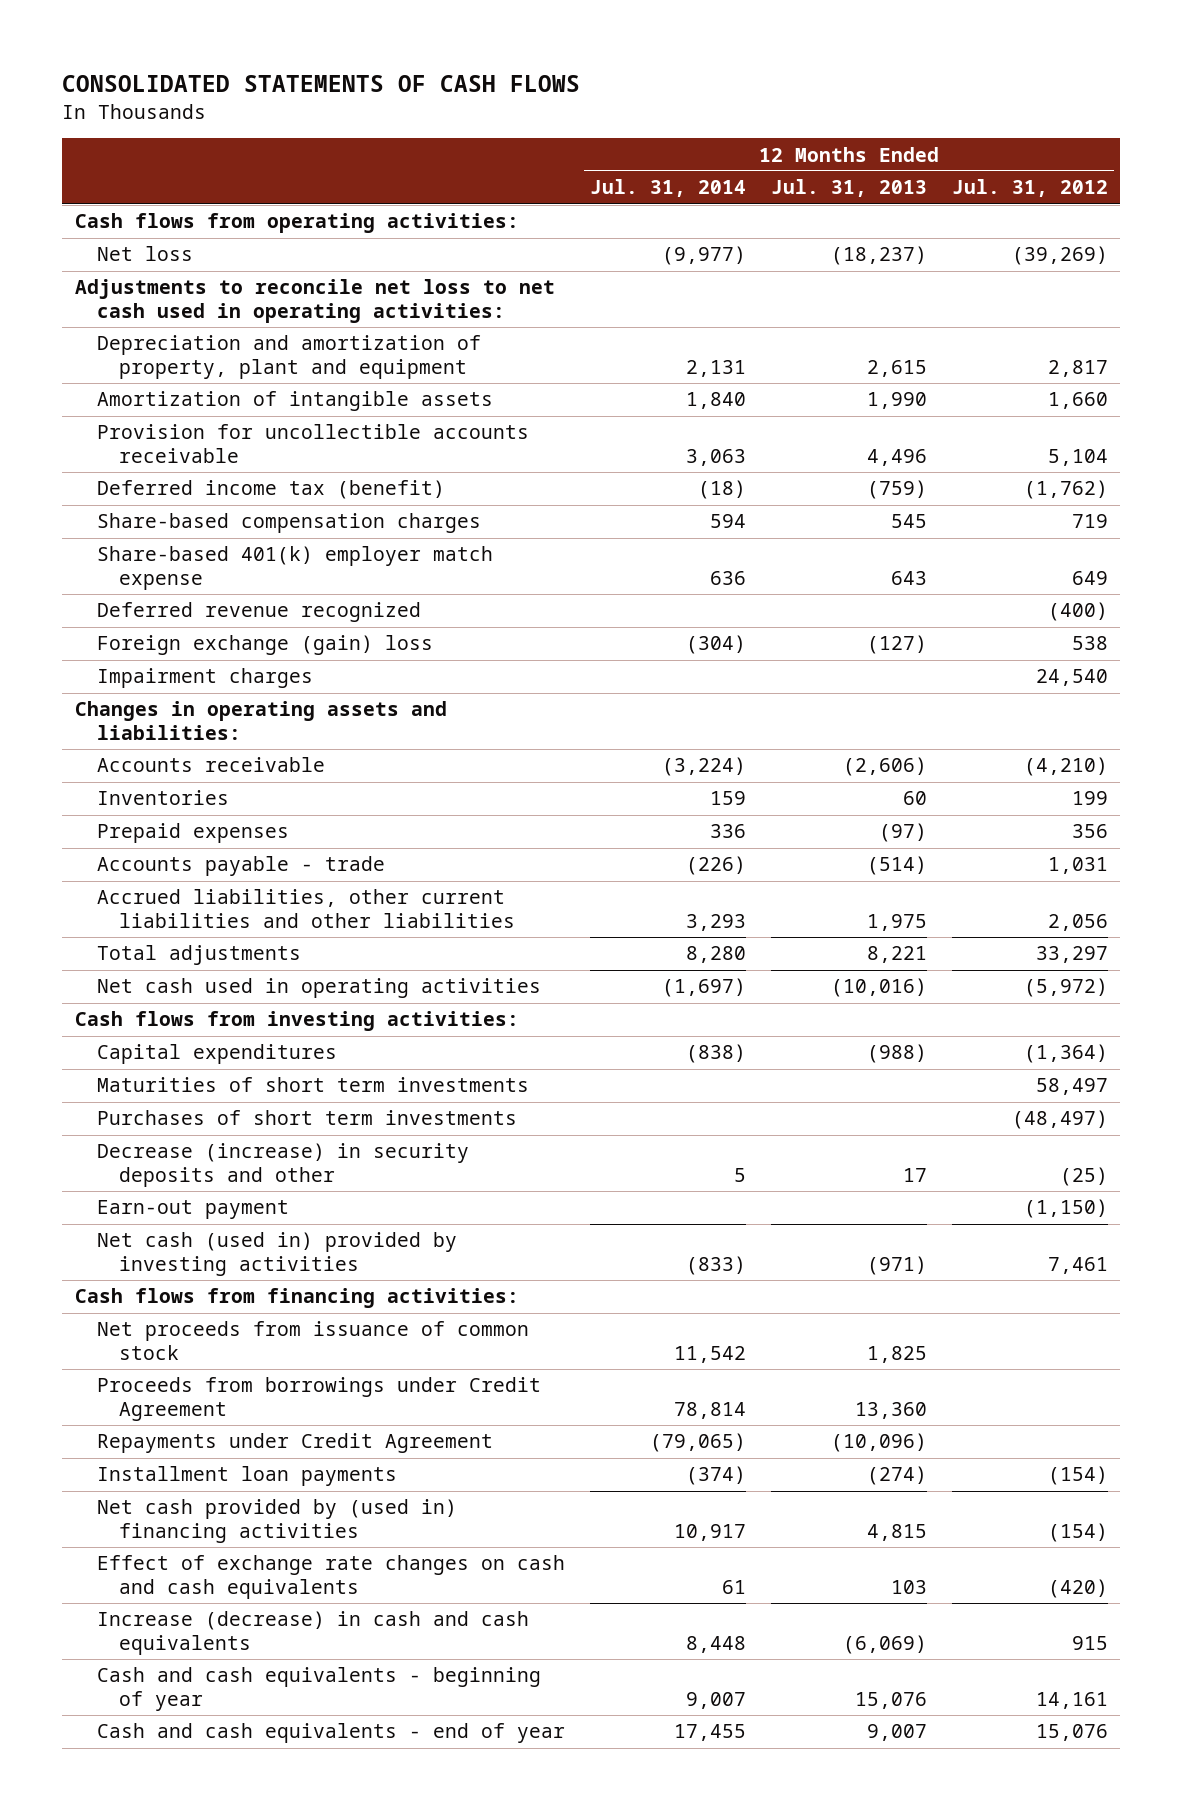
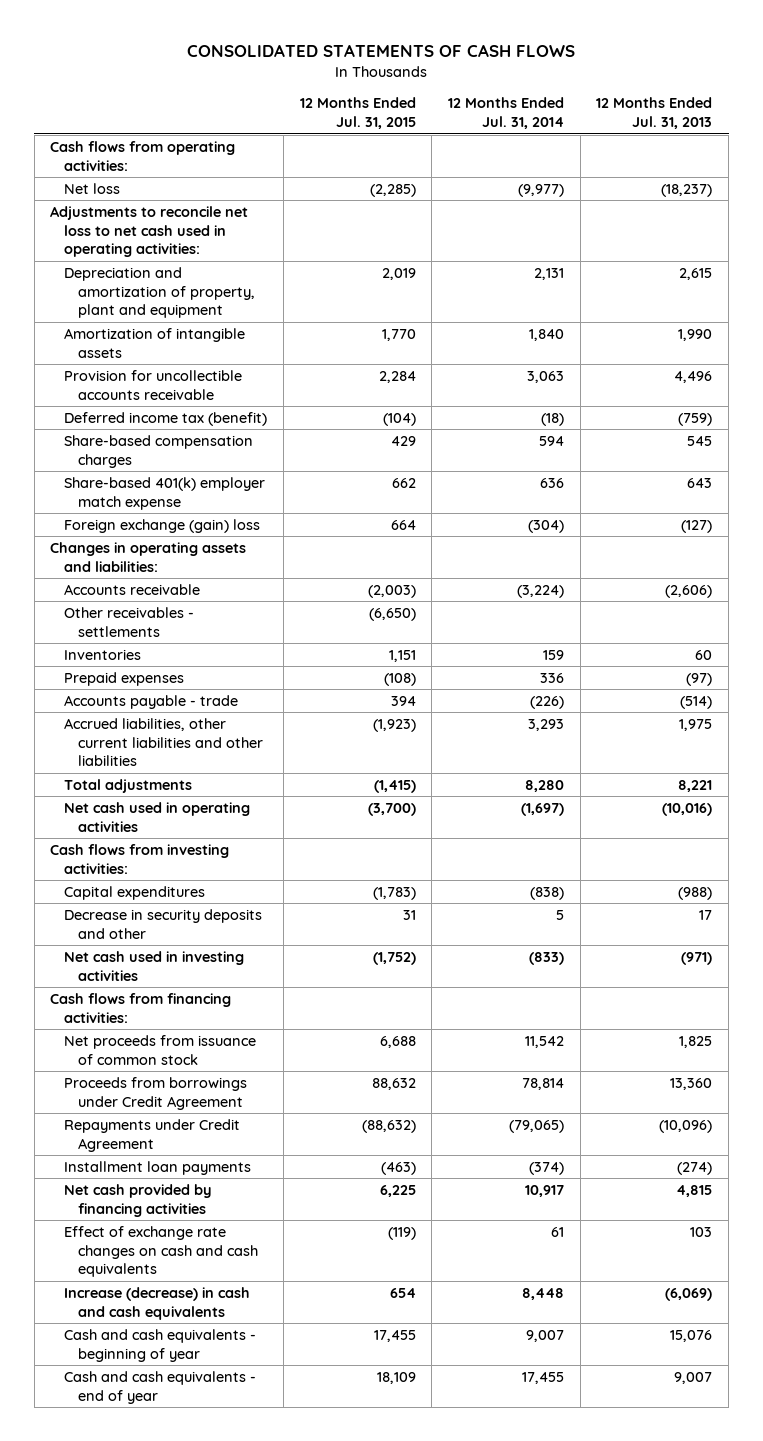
- | 12 Months Ended Jul. 31, 2014 | 12 Months Ended Jul. 31, 2013 | 12 Months Ended Jul. 31, 2012
+ | 12 Months Ended Jul. 31, 2015 | 12 Months Ended Jul. 31, 2014 | 12 Months Ended Jul. 31, 2013
- Deferred revenue recognized | | | (400)
- Impairment charges | | | 24,540
+ Other receivables - settlements | (6,650) | |
- Maturities of short term investments | | | 58,497
- Purchases of short term investments | | | (48,497)
- Decrease (increase) in security deposits and other | 5 | 17 | (25)
- Earn-out payment | | | (1,150)
- Net cash (used in) provided by investing activities | (833) | (971) | 7,461
+ Decrease in security deposits and other | 31 | 5 | 17
+ Net cash used in investing activities | (1,752) | (833) | (971)
- Net cash provided by (used in) financing activities | 10,917 | 4,815 | (154)
+ Net cash provided by financing activities | 6,225 | 10,917 | 4,815

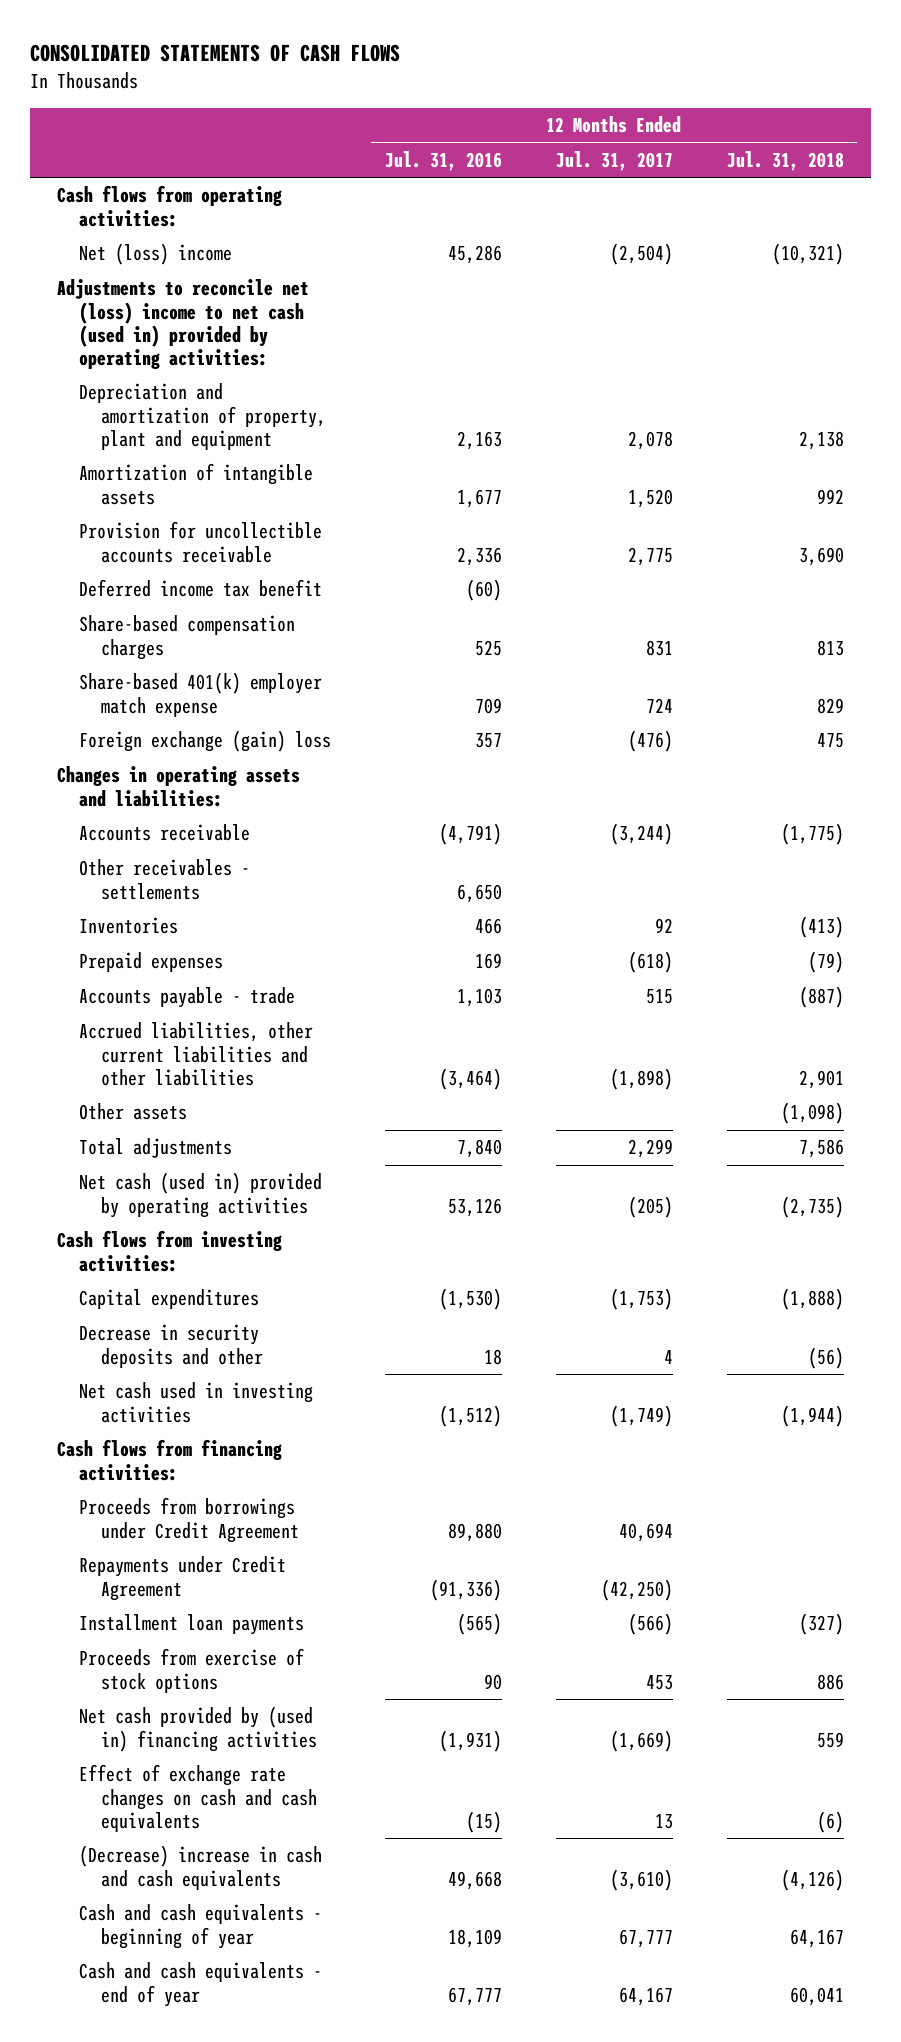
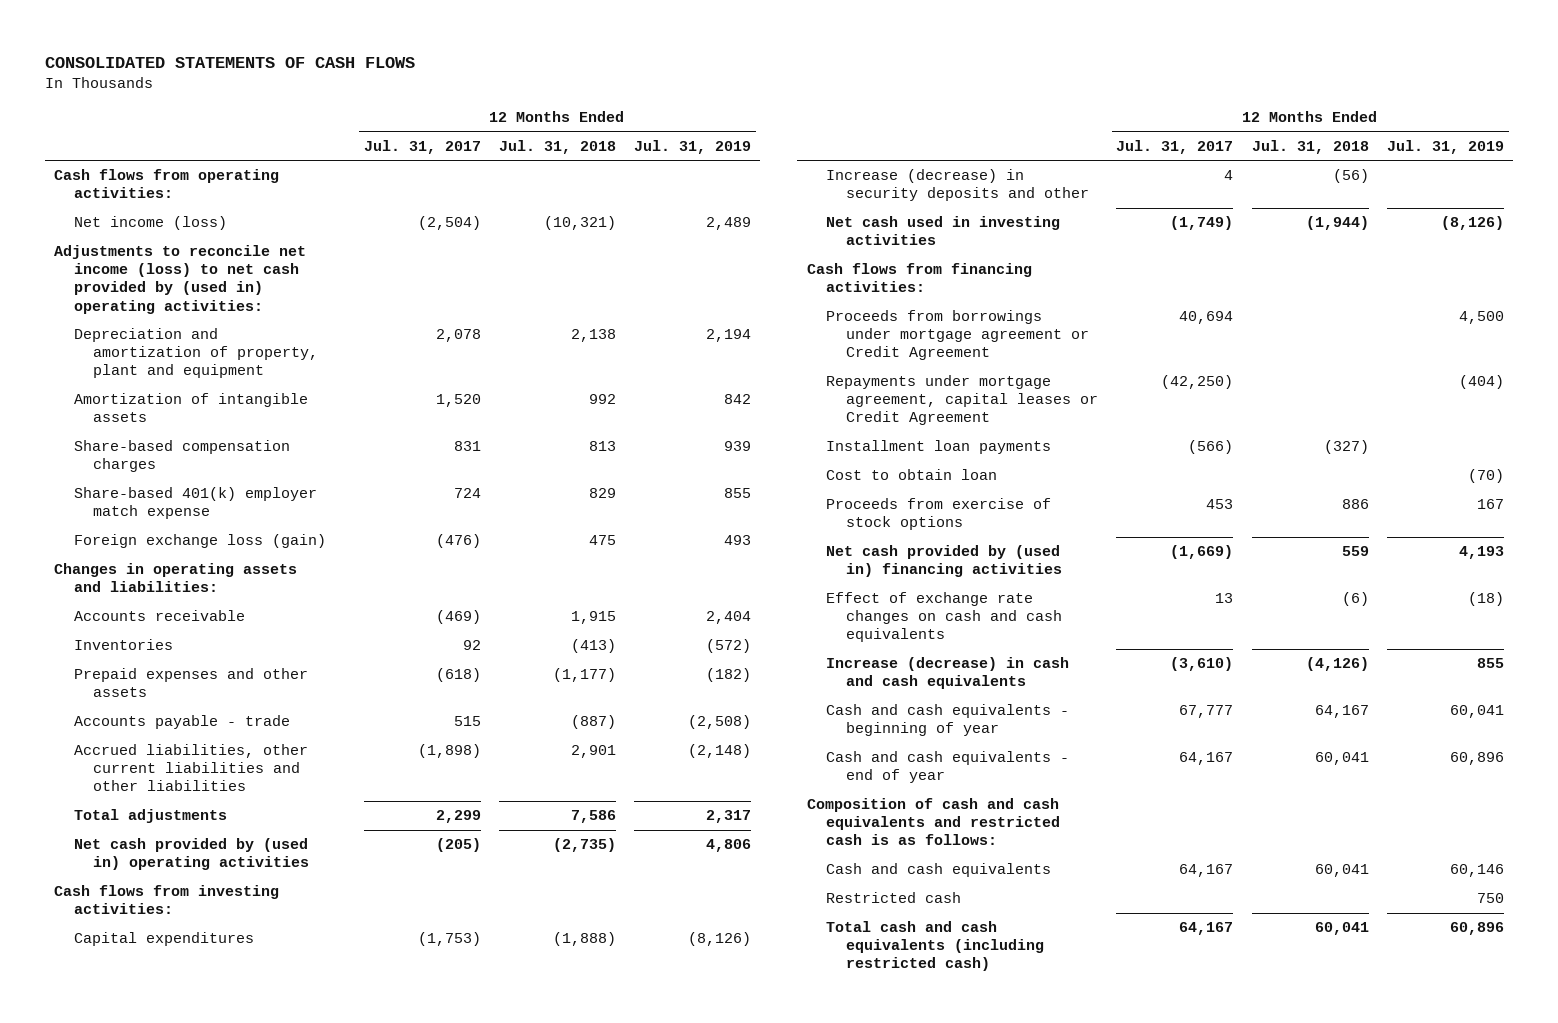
- | 12 Months Ended Jul. 31, 2016 | 12 Months Ended Jul. 31, 2017 | 12 Months Ended Jul. 31, 2018
+ | 12 Months Ended Jul. 31, 2017 | 12 Months Ended Jul. 31, 2018 | 12 Months Ended Jul. 31, 2019
- Net (loss) income | 45,286 | (2,504) | (10,321)
- Adjustments to reconcile net (loss) income to net cash (used in) provided by operating activities:
+ Net income (loss) | (2,504) | (10,321) | 2,489
+ Adjustments to reconcile net income (loss) to net cash provided by (used in) operating activities:
- Provision for uncollectible accounts receivable | 2,336 | 2,775 | 3,690
- Deferred income tax benefit | (60) | |
- Foreign exchange (gain) loss | 357 | (476) | 475
+ Foreign exchange loss (gain) | (476) | 475 | 493
- Accounts receivable | (4,791) | (3,244) | (1,775)
- Other receivables - settlements | 6,650 | |
+ Accounts receivable | (469) | 1,915 | 2,404
- Prepaid expenses | 169 | (618) | (79)
+ Prepaid expenses and other assets | (618) | (1,177) | (182)
- Other assets | | | (1,098)
- Net cash (used in) provided by operating activities | 53,126 | (205) | (2,735)
+ Net cash provided by (used in) operating activities | (205) | (2,735) | 4,806
- Decrease in security deposits and other | 18 | 4 | (56)
+ Increase (decrease) in security deposits and other | 4 | (56) |
- Proceeds from borrowings under Credit Agreement | 89,880 | 40,694 |
- Repayments under Credit Agreement | (91,336) | (42,250) |
+ Proceeds from borrowings under mortgage agreement or Credit Agreement | 40,694 | | 4,500
+ Repayments under mortgage agreement, capital leases or Credit Agreement | (42,250) | | (404)
+ Cost to obtain loan | | | (70)
- (Decrease) increase in cash and cash equivalents | 49,668 | (3,610) | (4,126)
+ Increase (decrease) in cash and cash equivalents | (3,610) | (4,126) | 855
+ Composition of cash and cash equivalents and restricted cash is as follows:
+ Cash and cash equivalents | 64,167 | 60,041 | 60,146
+ Restricted cash | | | 750
+ Total cash and cash equivalents (including restricted cash) | 64,167 | 60,041 | 60,896

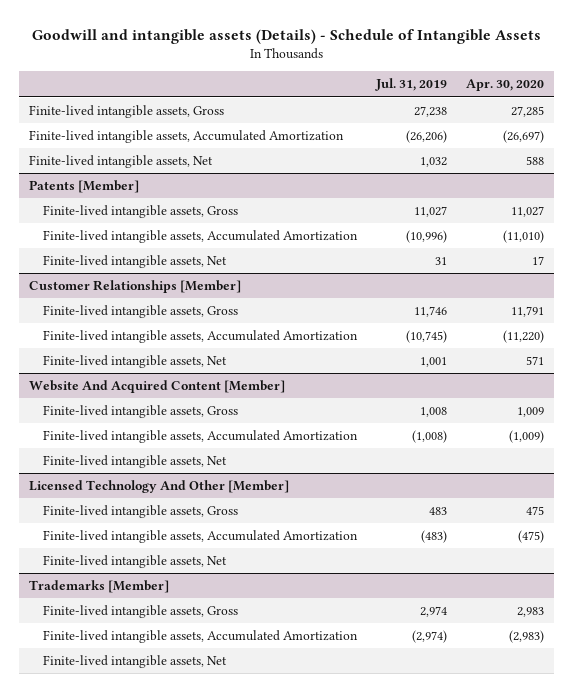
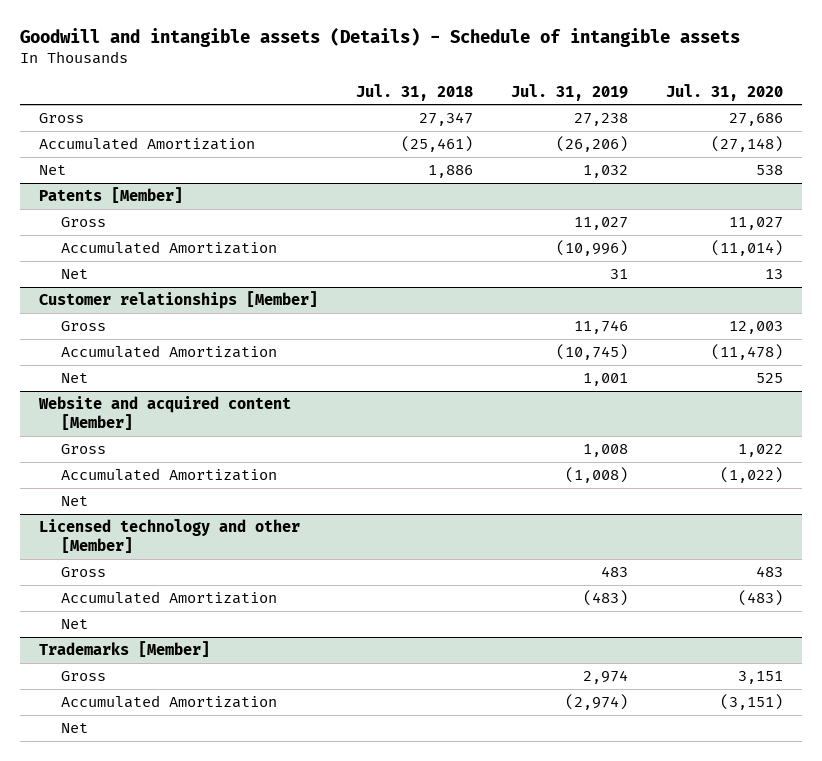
- Goodwill and intangible assets (Details) - Schedule of Intangible Assets
+ Goodwill and intangible assets (Details) - Schedule of intangible assets
- | Jul. 31, 2019 | Apr. 30, 2020
+ | Jul. 31, 2018 | Jul. 31, 2019 | Jul. 31, 2020
- Finite-lived intangible assets, Gross | 27,238 | 27,285
- Finite-lived intangible assets, Accumulated Amortization | (26,206) | (26,697)
- Finite-lived intangible assets, Net | 1,032 | 588
+ Gross | 27,347 | 27,238 | 27,686
+ Accumulated Amortization | (25,461) | (26,206) | (27,148)
+ Net | 1,886 | 1,032 | 538
@ Patents [Member]
- Finite-lived intangible assets, Gross | 11,027 | 11,027
- Finite-lived intangible assets, Accumulated Amortization | (10,996) | (11,010)
- Finite-lived intangible assets, Net | 31 | 17
- Customer Relationships [Member]
- Finite-lived intangible assets, Gross | 11,746 | 11,791
- Finite-lived intangible assets, Accumulated Amortization | (10,745) | (11,220)
- Finite-lived intangible assets, Net | 1,001 | 571
- Website And Acquired Content [Member]
- Finite-lived intangible assets, Gross | 1,008 | 1,009
- Finite-lived intangible assets, Accumulated Amortization | (1,008) | (1,009)
- Finite-lived intangible assets, Net
- Licensed Technology And Other [Member]
- Finite-lived intangible assets, Gross | 483 | 475
- Finite-lived intangible assets, Accumulated Amortization | (483) | (475)
- Finite-lived intangible assets, Net
@ Patents [Member]
+ Gross | | 11,027 | 11,027
+ Accumulated Amortization | | (10,996) | (11,014)
+ Net | | 31 | 13
+ Customer relationships [Member]
+ Gross | | 11,746 | 12,003
+ Accumulated Amortization | | (10,745) | (11,478)
+ Net | | 1,001 | 525
+ Website and acquired content [Member]
+ Gross | | 1,008 | 1,022
+ Accumulated Amortization | | (1,008) | (1,022)
+ Net
+ Licensed technology and other [Member]
+ Gross | | 483 | 483
+ Accumulated Amortization | | (483) | (483)
+ Net
@ Trademarks [Member]
- Finite-lived intangible assets, Gross | 2,974 | 2,983
- Finite-lived intangible assets, Accumulated Amortization | (2,974) | (2,983)
- Finite-lived intangible assets, Net
+ Gross | | 2,974 | 3,151
+ Accumulated Amortization | | (2,974) | (3,151)
+ Net

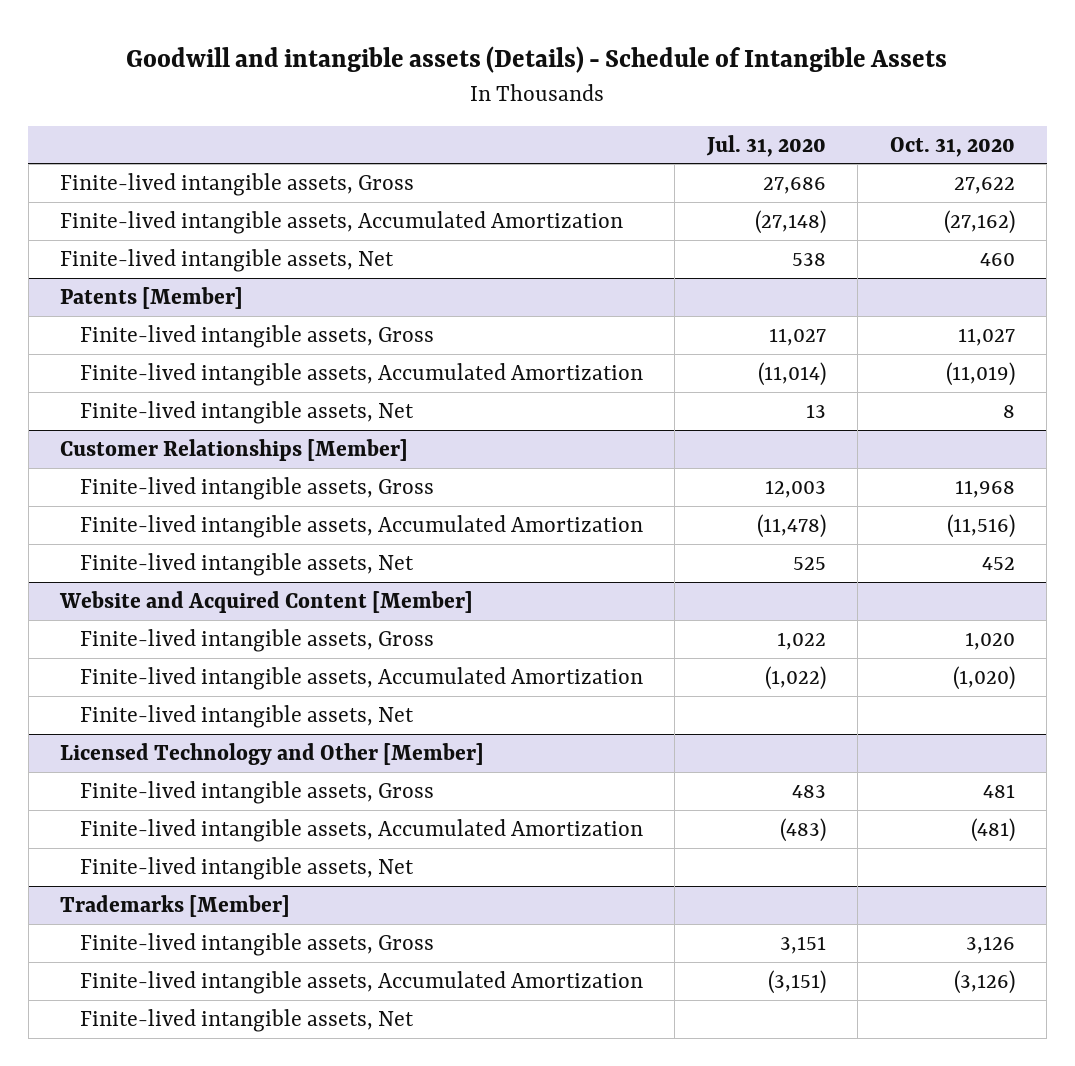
- Goodwill and intangible assets (Details) - Schedule of intangible assets
+ Goodwill and intangible assets (Details) - Schedule of Intangible Assets
- | Jul. 31, 2018 | Jul. 31, 2019 | Jul. 31, 2020
+ | Jul. 31, 2020 | Oct. 31, 2020
- Gross | 27,347 | 27,238 | 27,686
- Accumulated Amortization | (25,461) | (26,206) | (27,148)
- Net | 1,886 | 1,032 | 538
+ Finite-lived intangible assets, Gross | 27,686 | 27,622
+ Finite-lived intangible assets, Accumulated Amortization | (27,148) | (27,162)
+ Finite-lived intangible assets, Net | 538 | 460
@ Patents [Member]
- Gross | | 11,027 | 11,027
- Accumulated Amortization | | (10,996) | (11,014)
- Net | | 31 | 13
- Customer relationships [Member]
- Gross | | 11,746 | 12,003
- Accumulated Amortization | | (10,745) | (11,478)
- Net | | 1,001 | 525
- Website and acquired content [Member]
- Gross | | 1,008 | 1,022
- Accumulated Amortization | | (1,008) | (1,022)
- Net
- Licensed technology and other [Member]
- Gross | | 483 | 483
- Accumulated Amortization | | (483) | (483)
- Net
@ Patents [Member]
+ Finite-lived intangible assets, Gross | 11,027 | 11,027
+ Finite-lived intangible assets, Accumulated Amortization | (11,014) | (11,019)
+ Finite-lived intangible assets, Net | 13 | 8
+ Customer Relationships [Member]
+ Finite-lived intangible assets, Gross | 12,003 | 11,968
+ Finite-lived intangible assets, Accumulated Amortization | (11,478) | (11,516)
+ Finite-lived intangible assets, Net | 525 | 452
+ Website and Acquired Content [Member]
+ Finite-lived intangible assets, Gross | 1,022 | 1,020
+ Finite-lived intangible assets, Accumulated Amortization | (1,022) | (1,020)
+ Finite-lived intangible assets, Net
+ Licensed Technology and Other [Member]
+ Finite-lived intangible assets, Gross | 483 | 481
+ Finite-lived intangible assets, Accumulated Amortization | (483) | (481)
+ Finite-lived intangible assets, Net
@ Trademarks [Member]
- Gross | | 2,974 | 3,151
- Accumulated Amortization | | (2,974) | (3,151)
- Net
+ Finite-lived intangible assets, Gross | 3,151 | 3,126
+ Finite-lived intangible assets, Accumulated Amortization | (3,151) | (3,126)
+ Finite-lived intangible assets, Net

